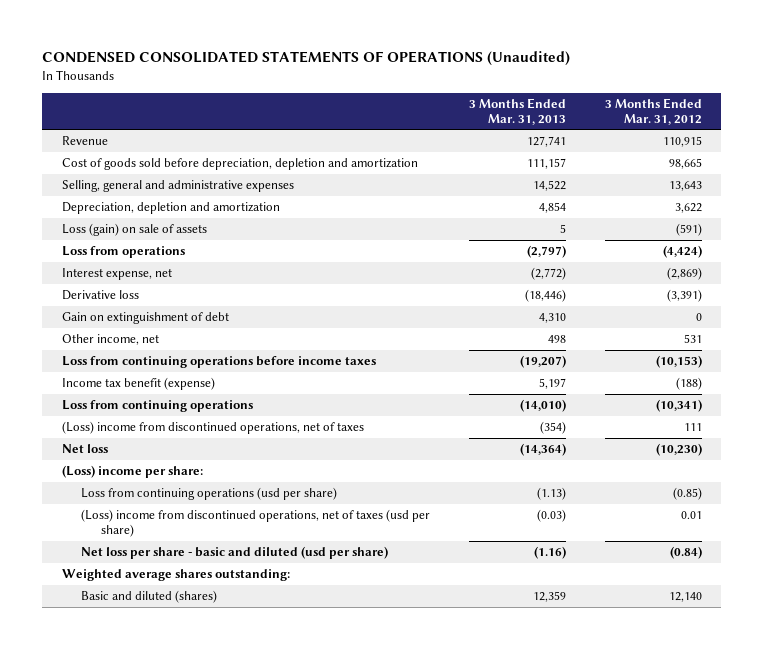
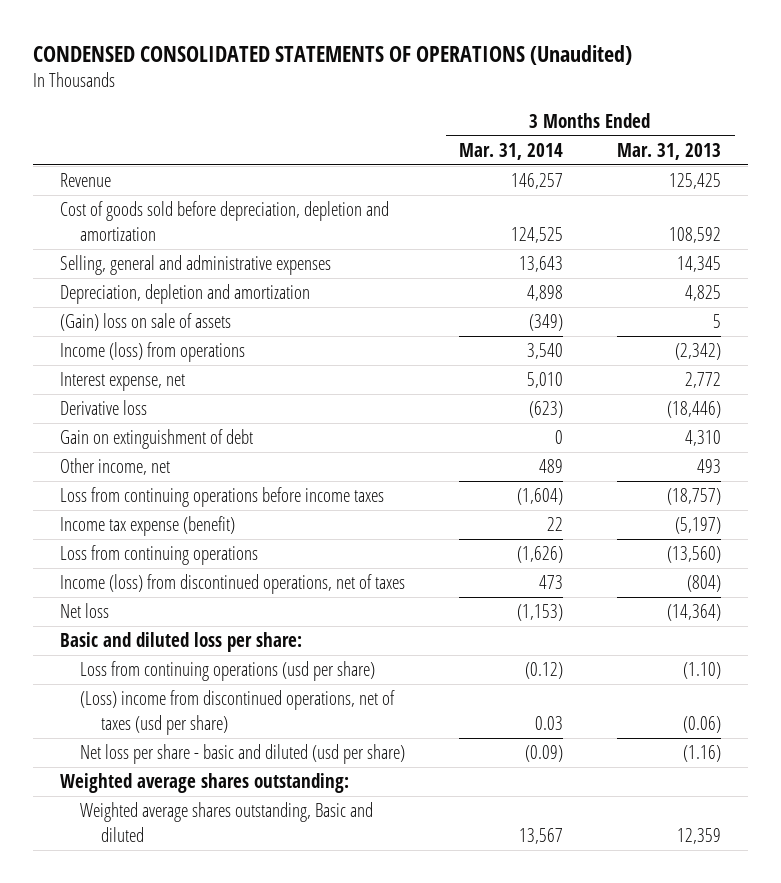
- | 3 Months Ended Mar. 31, 2013 | 3 Months Ended Mar. 31, 2012
+ | 3 Months Ended Mar. 31, 2014 | 3 Months Ended Mar. 31, 2013
- Revenue | 127,741 | 110,915
- Cost of goods sold before depreciation, depletion and amortization | 111,157 | 98,665
- Selling, general and administrative expenses | 14,522 | 13,643
- Depreciation, depletion and amortization | 4,854 | 3,622
- Loss (gain) on sale of assets | 5 | (591)
- Loss from operations | (2,797) | (4,424)
- Interest expense, net | (2,772) | (2,869)
+ Revenue | 146,257 | 125,425
+ Cost of goods sold before depreciation, depletion and amortization | 124,525 | 108,592
+ Selling, general and administrative expenses | 13,643 | 14,345
+ Depreciation, depletion and amortization | 4,898 | 4,825
+ (Gain) loss on sale of assets | (349) | 5
+ Income (loss) from operations | 3,540 | (2,342)
+ Interest expense, net | 5,010 | 2,772
- Other income, net | 498 | 531
- Loss from continuing operations before income taxes | (19,207) | (10,153)
- Income tax benefit (expense) | 5,197 | (188)
- Loss from continuing operations | (14,010) | (10,341)
- (Loss) income from discontinued operations, net of taxes | (354) | 111
+ Other income, net | 489 | 493
+ Loss from continuing operations before income taxes | (1,604) | (18,757)
+ Income tax expense (benefit) | 22 | (5,197)
+ Loss from continuing operations | (1,626) | (13,560)
+ Income (loss) from discontinued operations, net of taxes | 473 | (804)
- (Loss) income per share:
- Loss from continuing operations (usd per share) | (1.13) | (0.85)
- (Loss) income from discontinued operations, net of taxes (usd per share) | (0.03) | 0.01
+ Basic and diluted loss per share:
+ Loss from continuing operations (usd per share) | (0.12) | (1.10)
+ (Loss) income from discontinued operations, net of taxes (usd per share) | 0.03 | (0.06)
- Basic and diluted (shares) | 12,359 | 12,140
+ Weighted average shares outstanding, Basic and diluted | 13,567 | 12,359

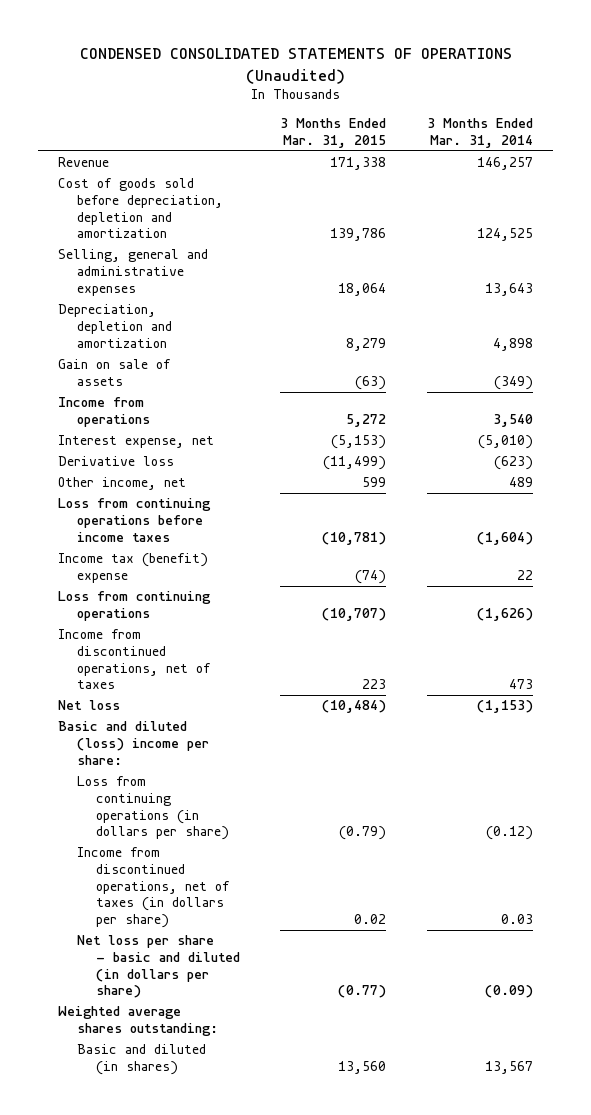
- | 3 Months Ended Mar. 31, 2014 | 3 Months Ended Mar. 31, 2013
+ | 3 Months Ended Mar. 31, 2015 | 3 Months Ended Mar. 31, 2014
- (Gain) loss on sale of assets | (349) | 5
- Income (loss) from operations | 3,540 | (2,342)
- Interest expense, net | 5,010 | 2,772
+ Gain on sale of assets | (63) | (349)
+ Income from operations | 5,272 | 3,540
+ Interest expense, net | (5,153) | (5,010)
- Gain on extinguishment of debt | 0 | 4,310
- Income tax expense (benefit) | 22 | (5,197)
+ Income tax (benefit) expense | (74) | 22
- Income (loss) from discontinued operations, net of taxes | 473 | (804)
+ Income from discontinued operations, net of taxes | 223 | 473
- Basic and diluted loss per share:
- Loss from continuing operations (usd per share) | (0.12) | (1.10)
- (Loss) income from discontinued operations, net of taxes (usd per share) | 0.03 | (0.06)
- Net loss per share - basic and diluted (usd per share) | (0.09) | (1.16)
+ Basic and diluted (loss) income per share:
+ Loss from continuing operations (in dollars per share) | (0.79) | (0.12)
+ Income from discontinued operations, net of taxes (in dollars per share) | 0.02 | 0.03
+ Net loss per share - basic and diluted (in dollars per share) | (0.77) | (0.09)
- Weighted average shares outstanding, Basic and diluted | 13,567 | 12,359
+ Basic and diluted (in shares) | 13,560 | 13,567

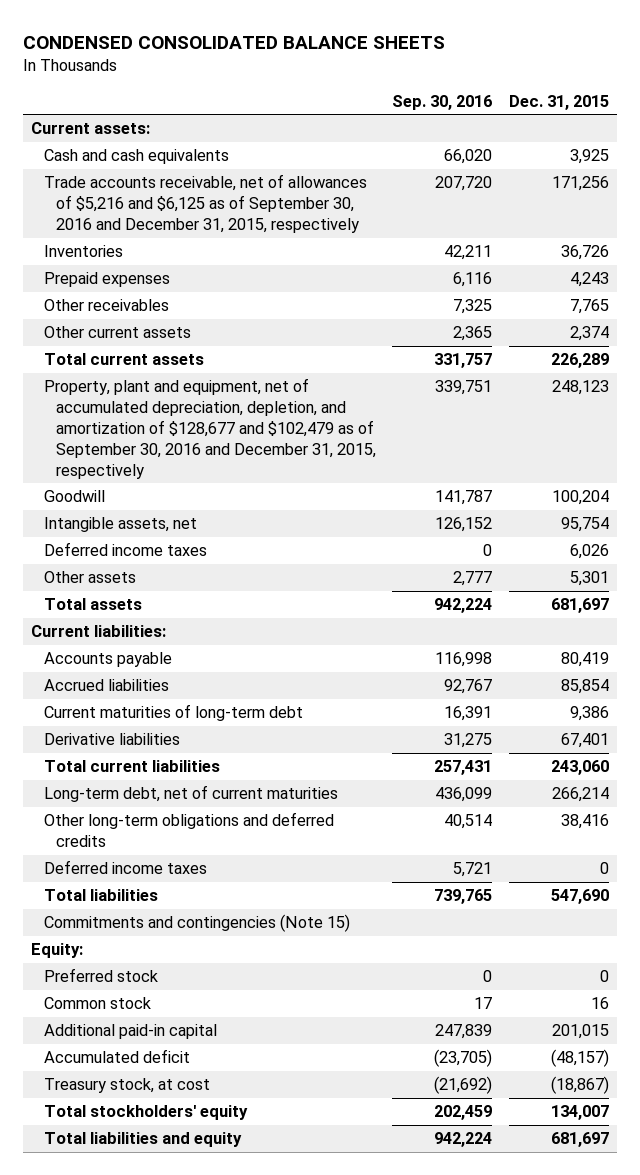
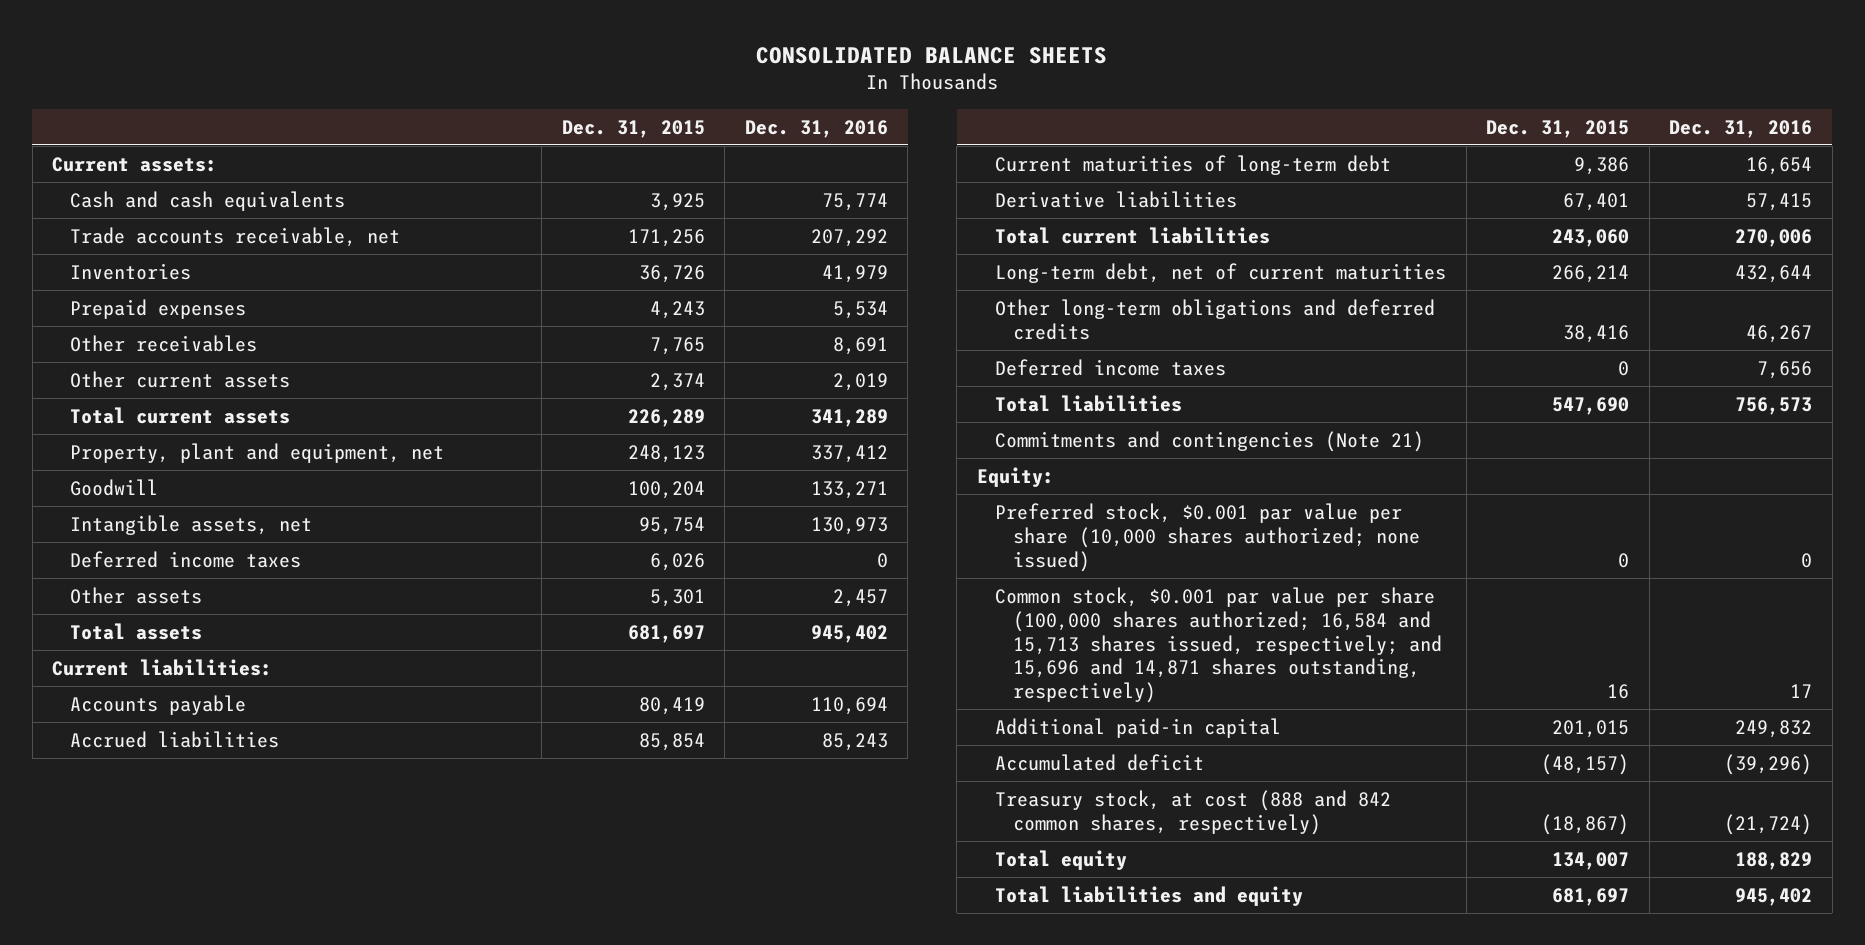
- CONDENSED CONSOLIDATED BALANCE SHEETS
+ CONSOLIDATED BALANCE SHEETS
- | Sep. 30, 2016 | Dec. 31, 2015
+ | Dec. 31, 2015 | Dec. 31, 2016
- Trade accounts receivable, net of allowances of $5,216 and $6,125 as of September 30, 2016 and December 31, 2015, respectively | 207,720 | 171,256
+ Trade accounts receivable, net | 171,256 | 207,292
- Property, plant and equipment, net of accumulated depreciation, depletion, and amortization of $128,677 and $102,479 as of September 30, 2016 and December 31, 2015, respectively | 339,751 | 248,123
+ Property, plant and equipment, net | 248,123 | 337,412
- Commitments and contingencies (Note 15)
+ Commitments and contingencies (Note 21)
- Preferred stock | 0 | 0
- Common stock | 17 | 16
+ Preferred stock, $0.001 par value per share (10,000 shares authorized; none issued) | 0 | 0
+ Common stock, $0.001 par value per share (100,000 shares authorized; 16,584 and 15,713 shares issued, respectively; and 15,696 and 14,871 shares outstanding, respectively) | 16 | 17
- Treasury stock, at cost | (21,692) | (18,867)
- Total stockholders' equity | 202,459 | 134,007
+ Treasury stock, at cost (888 and 842 common shares, respectively) | (18,867) | (21,724)
+ Total equity | 134,007 | 188,829

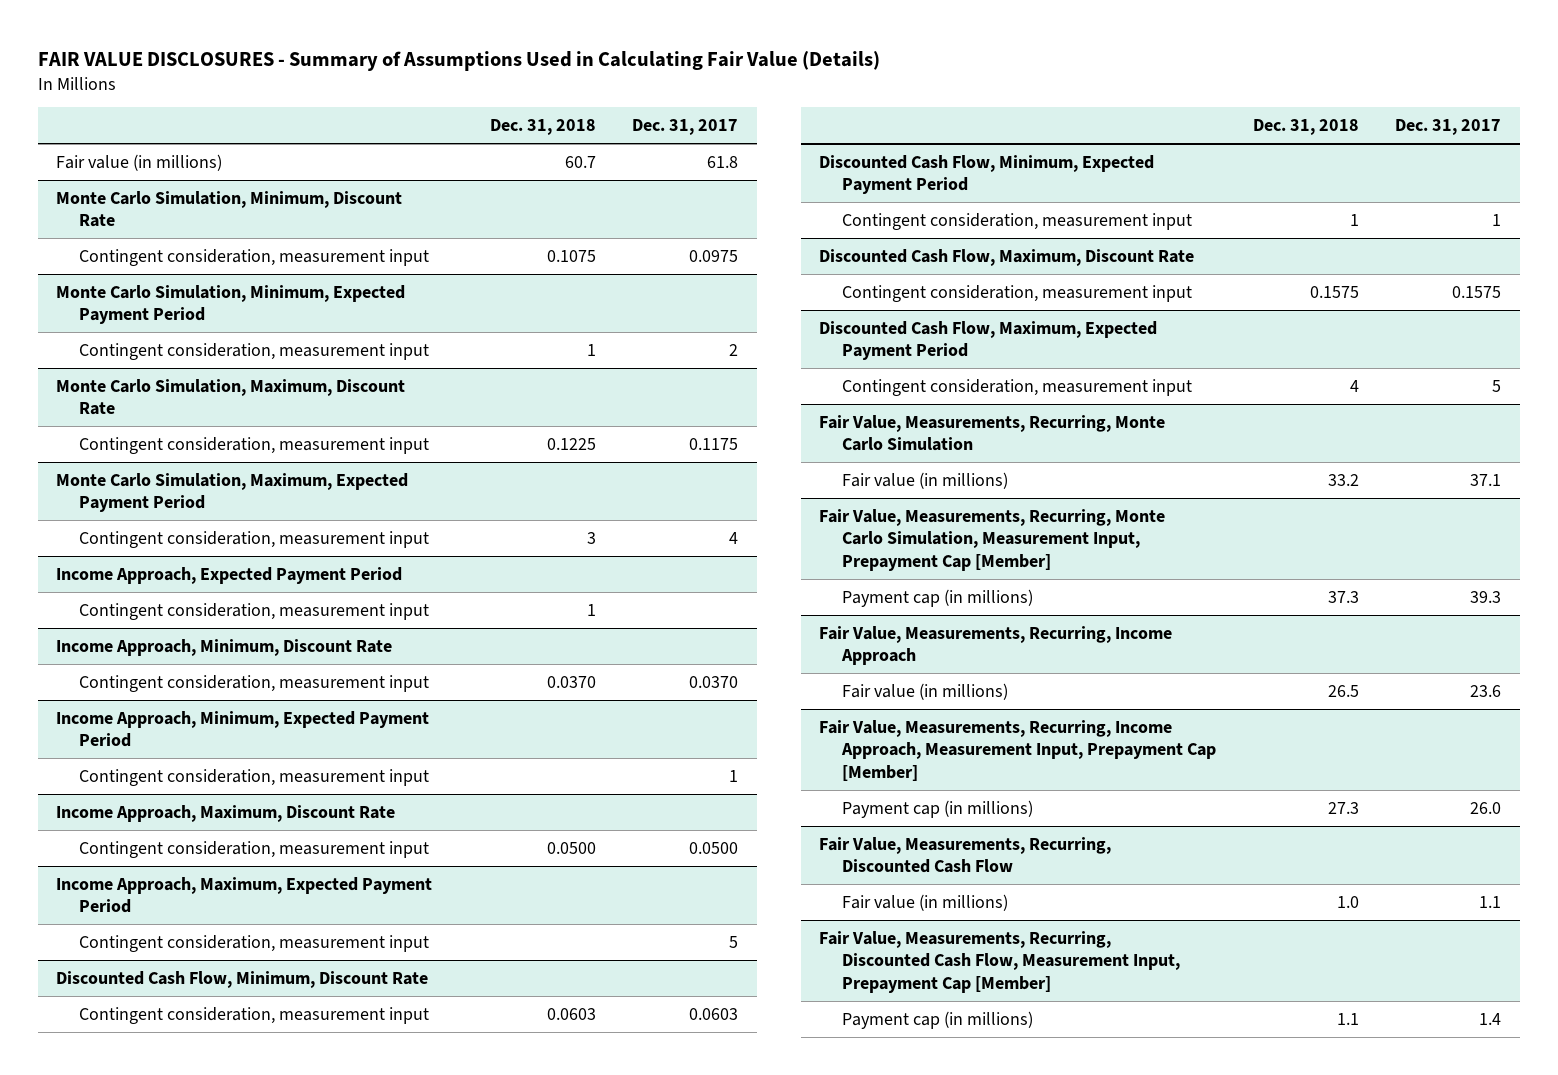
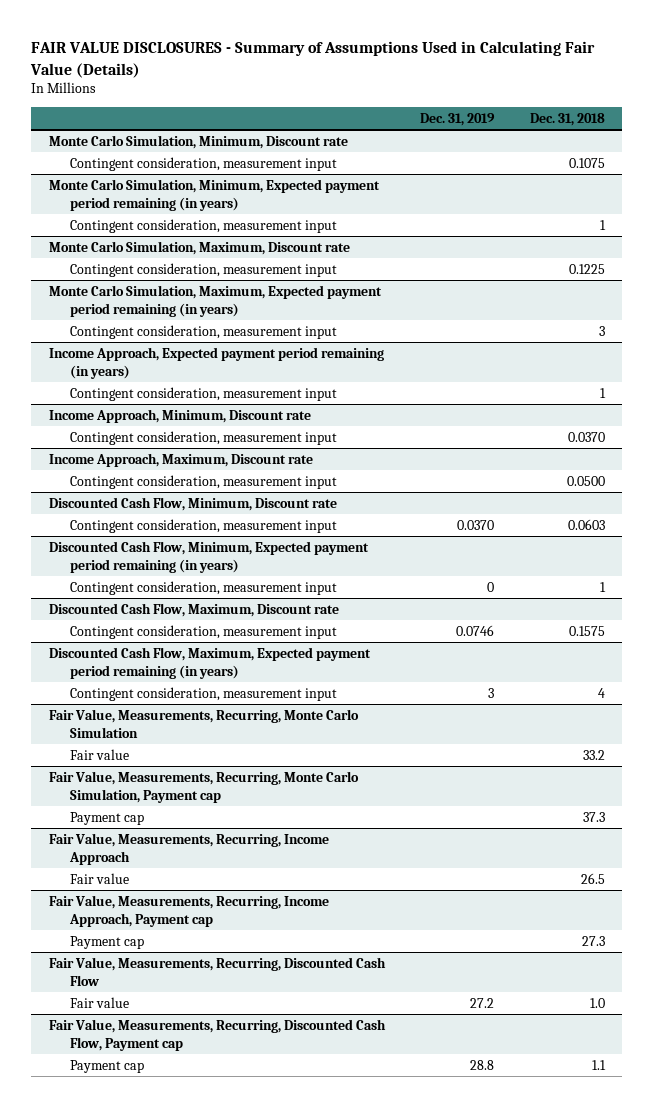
- | Dec. 31, 2018 | Dec. 31, 2017
+ | Dec. 31, 2019 | Dec. 31, 2018
- Fair value (in millions) | 60.7 | 61.8
- Monte Carlo Simulation, Minimum, Discount Rate
+ Monte Carlo Simulation, Minimum, Discount rate
- Monte Carlo Simulation, Minimum, Expected Payment Period
+ Monte Carlo Simulation, Minimum, Expected payment period remaining (in years)
- Monte Carlo Simulation, Maximum, Discount Rate
+ Monte Carlo Simulation, Maximum, Discount rate
- Monte Carlo Simulation, Maximum, Expected Payment Period
+ Monte Carlo Simulation, Maximum, Expected payment period remaining (in years)
- Income Approach, Expected Payment Period
+ Income Approach, Expected payment period remaining (in years)
- Income Approach, Minimum, Discount Rate
+ Income Approach, Minimum, Discount rate
- Income Approach, Minimum, Expected Payment Period
- Contingent consideration, measurement input | | 1
- Income Approach, Maximum, Discount Rate
+ Income Approach, Maximum, Discount rate
- Income Approach, Maximum, Expected Payment Period
- Contingent consideration, measurement input | | 5
- Discounted Cash Flow, Minimum, Discount Rate
+ Discounted Cash Flow, Minimum, Discount rate
- Discounted Cash Flow, Minimum, Expected Payment Period
+ Discounted Cash Flow, Minimum, Expected payment period remaining (in years)
- Discounted Cash Flow, Maximum, Discount Rate
+ Discounted Cash Flow, Maximum, Discount rate
- Discounted Cash Flow, Maximum, Expected Payment Period
+ Discounted Cash Flow, Maximum, Expected payment period remaining (in years)
@ Fair Value, Measurements, Recurring, Monte Carlo Simulation
- Fair value (in millions) | 33.2 | 37.1
- Fair Value, Measurements, Recurring, Monte Carlo Simulation, Measurement Input, Prepayment Cap [Member]
- Payment cap (in millions) | 37.3 | 39.3
@ Fair Value, Measurements, Recurring, Monte Carlo Simulation
+ Fair value | | 33.2
+ Fair Value, Measurements, Recurring, Monte Carlo Simulation, Payment cap
+ Payment cap | | 37.3
@ Fair Value, Measurements, Recurring, Income Approach
- Fair value (in millions) | 26.5 | 23.6
- Fair Value, Measurements, Recurring, Income Approach, Measurement Input, Prepayment Cap [Member]
- Payment cap (in millions) | 27.3 | 26.0
@ Fair Value, Measurements, Recurring, Income Approach
+ Fair value | | 26.5
+ Fair Value, Measurements, Recurring, Income Approach, Payment cap
+ Payment cap | | 27.3
@ Fair Value, Measurements, Recurring, Discounted Cash Flow
- Fair value (in millions) | 1.0 | 1.1
- Fair Value, Measurements, Recurring, Discounted Cash Flow, Measurement Input, Prepayment Cap [Member]
- Payment cap (in millions) | 1.1 | 1.4
@ Fair Value, Measurements, Recurring, Discounted Cash Flow
+ Fair value | 27.2 | 1.0
+ Fair Value, Measurements, Recurring, Discounted Cash Flow, Payment cap
+ Payment cap | 28.8 | 1.1

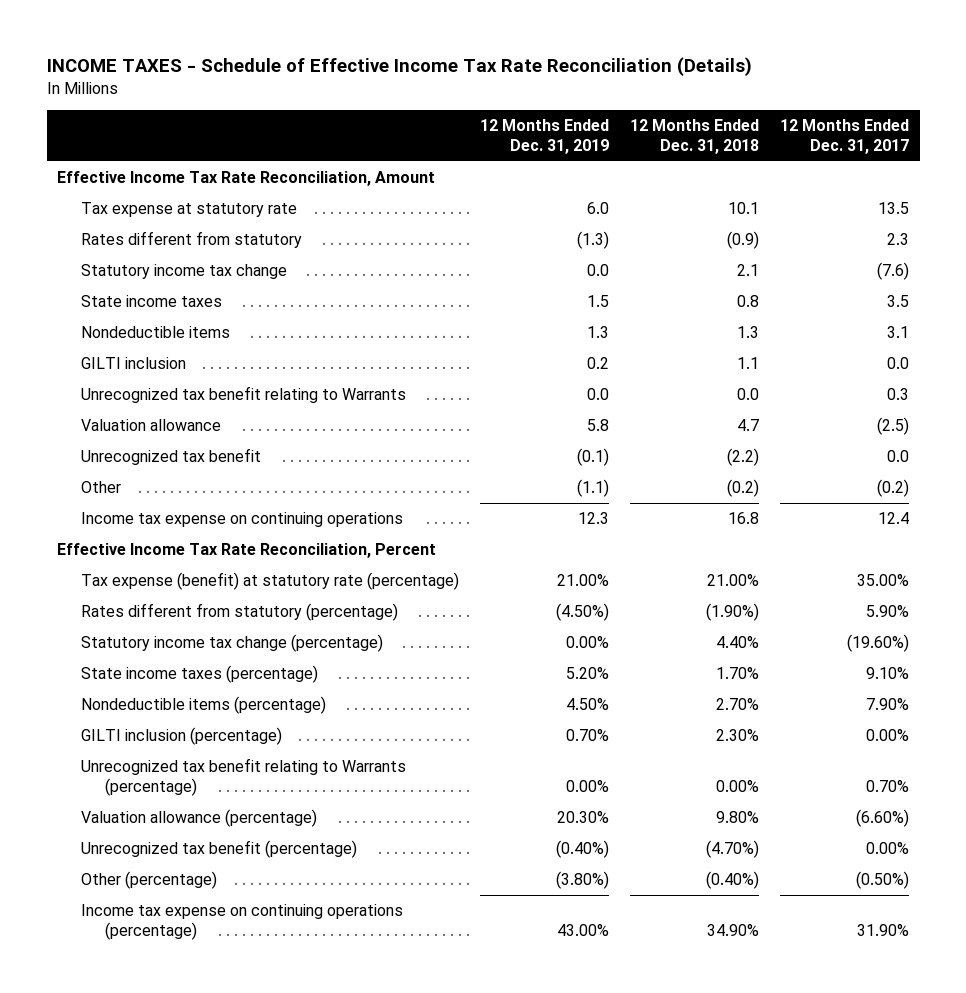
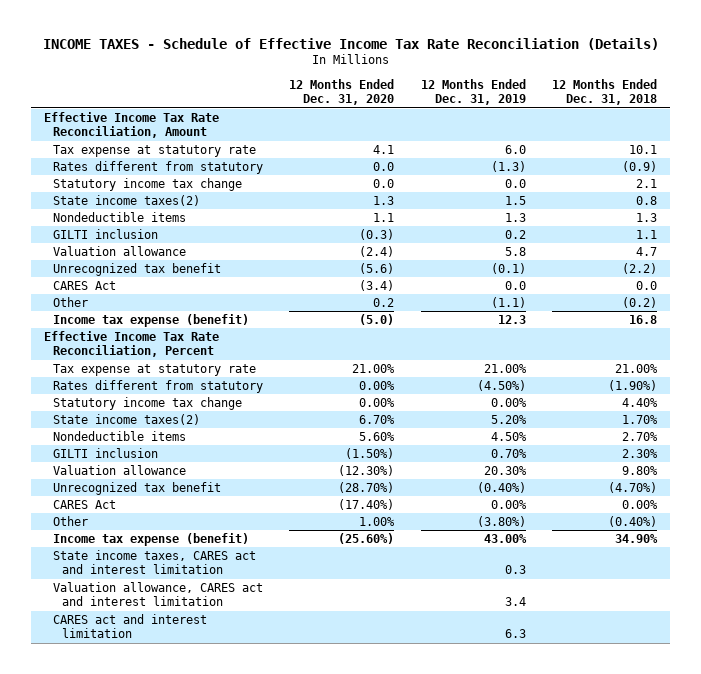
- | 12 Months Ended Dec. 31, 2019 | 12 Months Ended Dec. 31, 2018 | 12 Months Ended Dec. 31, 2017
+ | 12 Months Ended Dec. 31, 2020 | 12 Months Ended Dec. 31, 2019 | 12 Months Ended Dec. 31, 2018
- State income taxes | 1.5 | 0.8 | 3.5
+ State income taxes(2) | 1.3 | 1.5 | 0.8
- Unrecognized tax benefit relating to Warrants | 0.0 | 0.0 | 0.3
+ CARES Act | (3.4) | 0.0 | 0.0
- Income tax expense on continuing operations | 12.3 | 16.8 | 12.4
+ Income tax expense (benefit) | (5.0) | 12.3 | 16.8
- Tax expense (benefit) at statutory rate (percentage) | 21.00% | 21.00% | 35.00%
- Rates different from statutory (percentage) | (4.50%) | (1.90%) | 5.90%
- Statutory income tax change (percentage) | 0.00% | 4.40% | (19.60%)
- State income taxes (percentage) | 5.20% | 1.70% | 9.10%
- Nondeductible items (percentage) | 4.50% | 2.70% | 7.90%
- GILTI inclusion (percentage) | 0.70% | 2.30% | 0.00%
- Unrecognized tax benefit relating to Warrants (percentage) | 0.00% | 0.00% | 0.70%
- Valuation allowance (percentage) | 20.30% | 9.80% | (6.60%)
- Unrecognized tax benefit (percentage) | (0.40%) | (4.70%) | 0.00%
- Other (percentage) | (3.80%) | (0.40%) | (0.50%)
- Income tax expense on continuing operations (percentage) | 43.00% | 34.90% | 31.90%
+ Tax expense at statutory rate | 21.00% | 21.00% | 21.00%
+ Rates different from statutory | 0.00% | (4.50%) | (1.90%)
+ Statutory income tax change | 0.00% | 0.00% | 4.40%
+ State income taxes(2) | 6.70% | 5.20% | 1.70%
+ Nondeductible items | 5.60% | 4.50% | 2.70%
+ GILTI inclusion | (1.50%) | 0.70% | 2.30%
+ Valuation allowance | (12.30%) | 20.30% | 9.80%
+ Unrecognized tax benefit | (28.70%) | (0.40%) | (4.70%)
+ CARES Act | (17.40%) | 0.00% | 0.00%
+ Other | 1.00% | (3.80%) | (0.40%)
+ Income tax expense (benefit) | (25.60%) | 43.00% | 34.90%
+ State income taxes, CARES act and interest limitation | | 0.3 |
+ Valuation allowance, CARES act and interest limitation | | 3.4 |
+ CARES act and interest limitation | | 6.3 |

